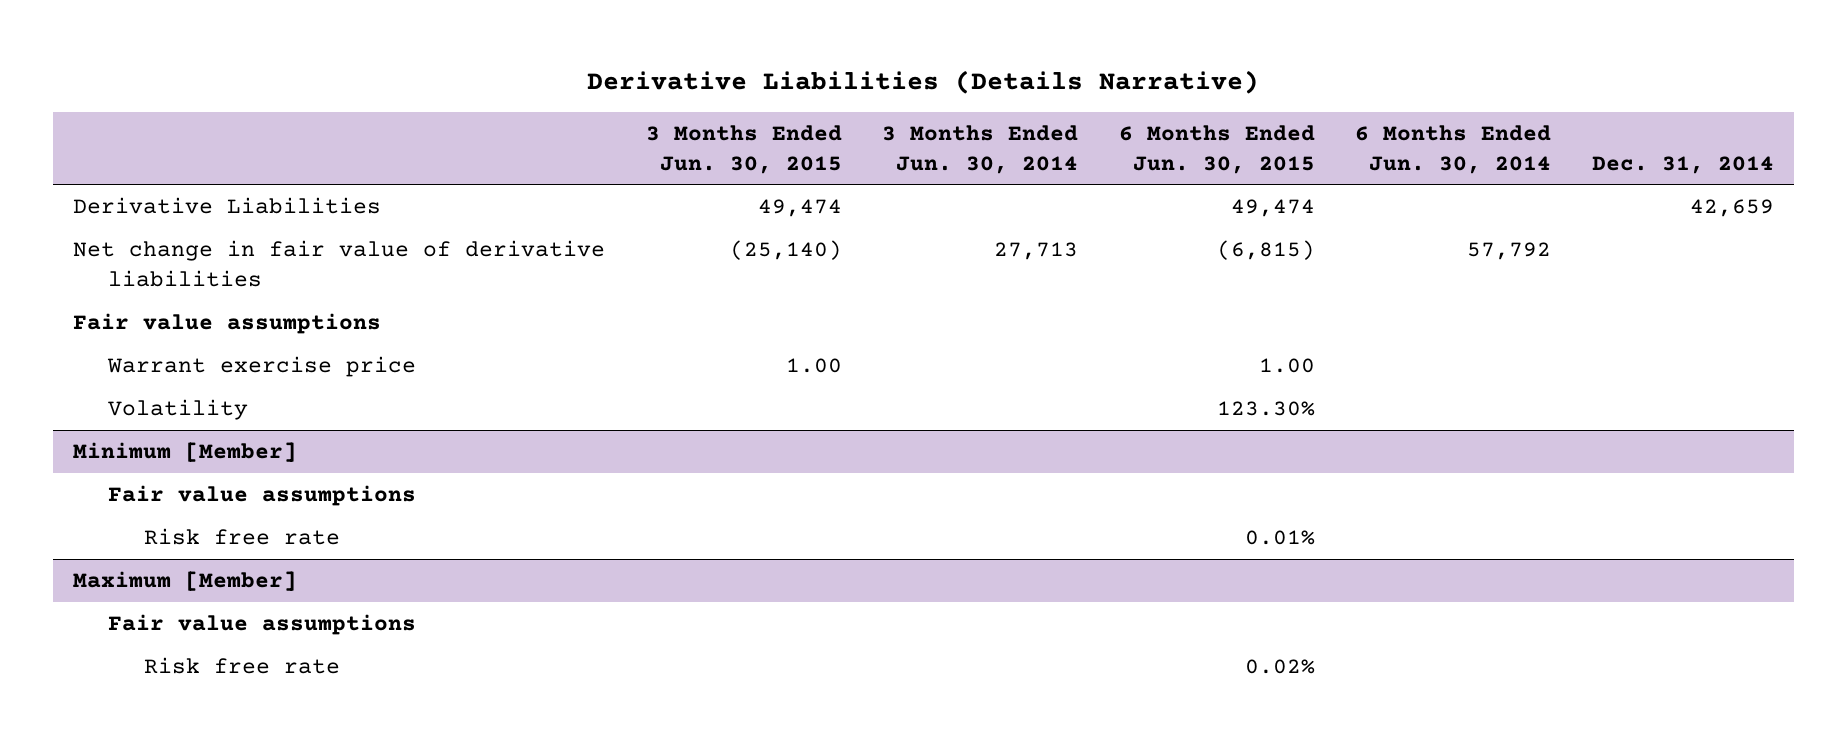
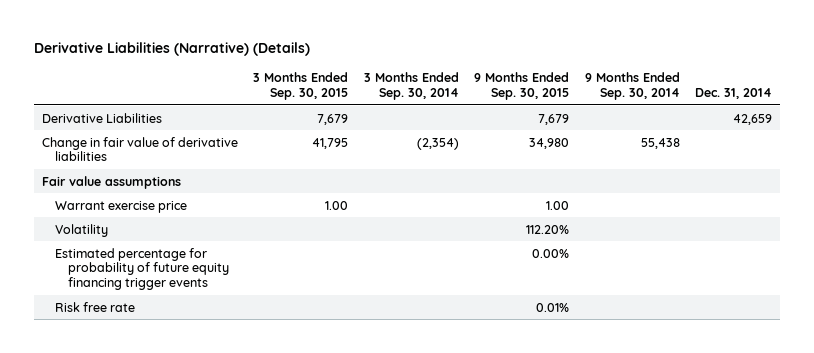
- Derivative Liabilities (Details Narrative)
+ Derivative Liabilities (Narrative) (Details)
- | 3 Months Ended Jun. 30, 2015 | 3 Months Ended Jun. 30, 2014 | 6 Months Ended Jun. 30, 2015 | 6 Months Ended Jun. 30, 2014 | Dec. 31, 2014
+ | 3 Months Ended Sep. 30, 2015 | 3 Months Ended Sep. 30, 2014 | 9 Months Ended Sep. 30, 2015 | 9 Months Ended Sep. 30, 2014 | Dec. 31, 2014
- Net change in fair value of derivative liabilities | (25,140) | 27,713 | (6,815) | 57,792 |
+ Change in fair value of derivative liabilities | 41,795 | (2,354) | 34,980 | 55,438 |
- Minimum [Member]
- Fair value assumptions
- Risk free rate | | | 0.01% | |
- Maximum [Member]
- Fair value assumptions
- Risk free rate | | | 0.02% | |
+ Estimated percentage for probability of future equity financing trigger events | | | 0.00% | |
+ Risk free rate | | | 0.01% | |

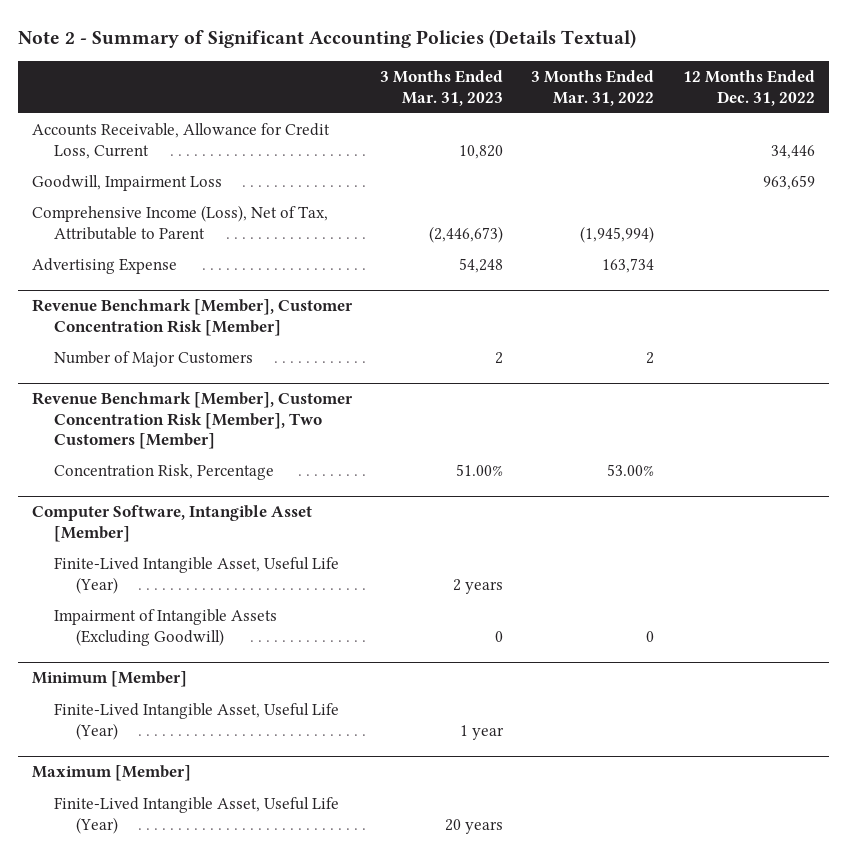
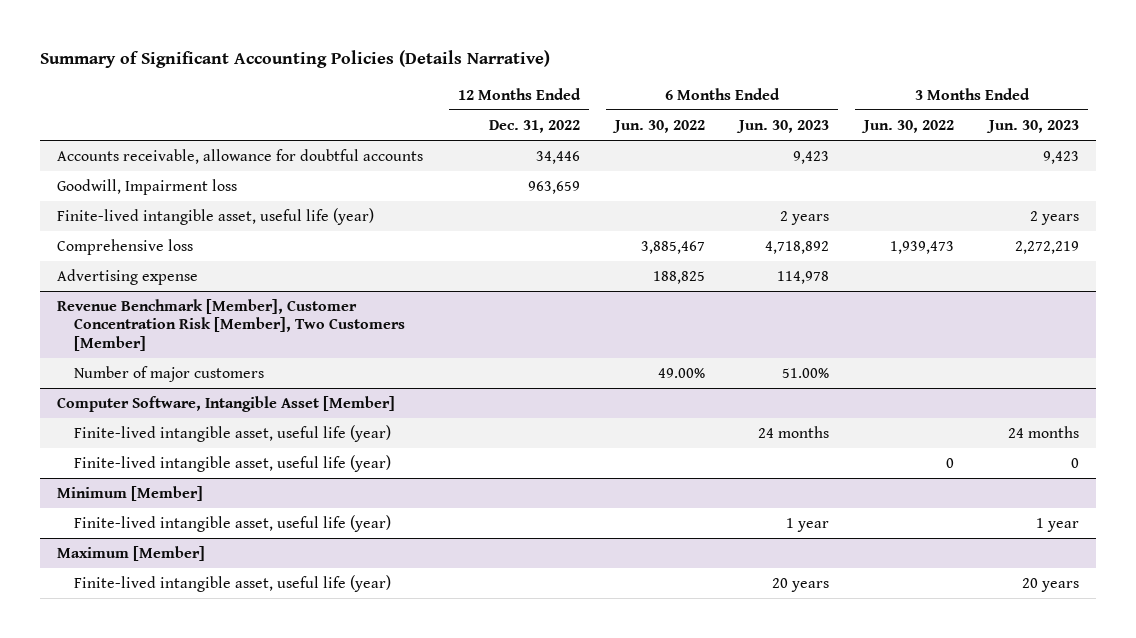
- Note 2 - Summary of Significant Accounting Policies (Details Textual)
+ Summary of Significant Accounting Policies (Details Narrative)
- | 3 Months Ended Mar. 31, 2023 | 3 Months Ended Mar. 31, 2022 | 12 Months Ended Dec. 31, 2022
+ | 12 Months Ended Dec. 31, 2022 | 6 Months Ended Jun. 30, 2022 | 6 Months Ended Jun. 30, 2023 | 3 Months Ended Jun. 30, 2022 | 3 Months Ended Jun. 30, 2023
- Accounts Receivable, Allowance for Credit Loss, Current | 10,820 | | 34,446
- Goodwill, Impairment Loss | | | 963,659
- Comprehensive Income (Loss), Net of Tax, Attributable to Parent | (2,446,673) | (1,945,994) |
- Advertising Expense | 54,248 | 163,734 |
- Revenue Benchmark [Member], Customer Concentration Risk [Member]
- Number of Major Customers | 2 | 2 |
+ Accounts receivable, allowance for doubtful accounts | 34,446 | | 9,423 | | 9,423
+ Goodwill, Impairment loss | 963,659 | | | |
+ Finite-lived intangible asset, useful life (year) | | | 2 years | | 2 years
+ Comprehensive loss | | 3,885,467 | 4,718,892 | 1,939,473 | 2,272,219
+ Advertising expense | | 188,825 | 114,978 | |
@ Revenue Benchmark [Member], Customer Concentration Risk [Member], Two Customers [Member]
- Concentration Risk, Percentage | 51.00% | 53.00% |
+ Number of major customers | | 49.00% | 51.00% | |
@ Computer Software, Intangible Asset [Member]
- Finite-Lived Intangible Asset, Useful Life (Year) | 2 years | |
- Impairment of Intangible Assets (Excluding Goodwill) | 0 | 0 |
+ Finite-lived intangible asset, useful life (year) | | | 24 months | | 24 months
+ Finite-lived intangible asset, useful life (year) | | | | 0 | 0
@ Minimum [Member]
- Finite-Lived Intangible Asset, Useful Life (Year) | 1 year | |
+ Finite-lived intangible asset, useful life (year) | | | 1 year | | 1 year
@ Maximum [Member]
- Finite-Lived Intangible Asset, Useful Life (Year) | 20 years | |
+ Finite-lived intangible asset, useful life (year) | | | 20 years | | 20 years

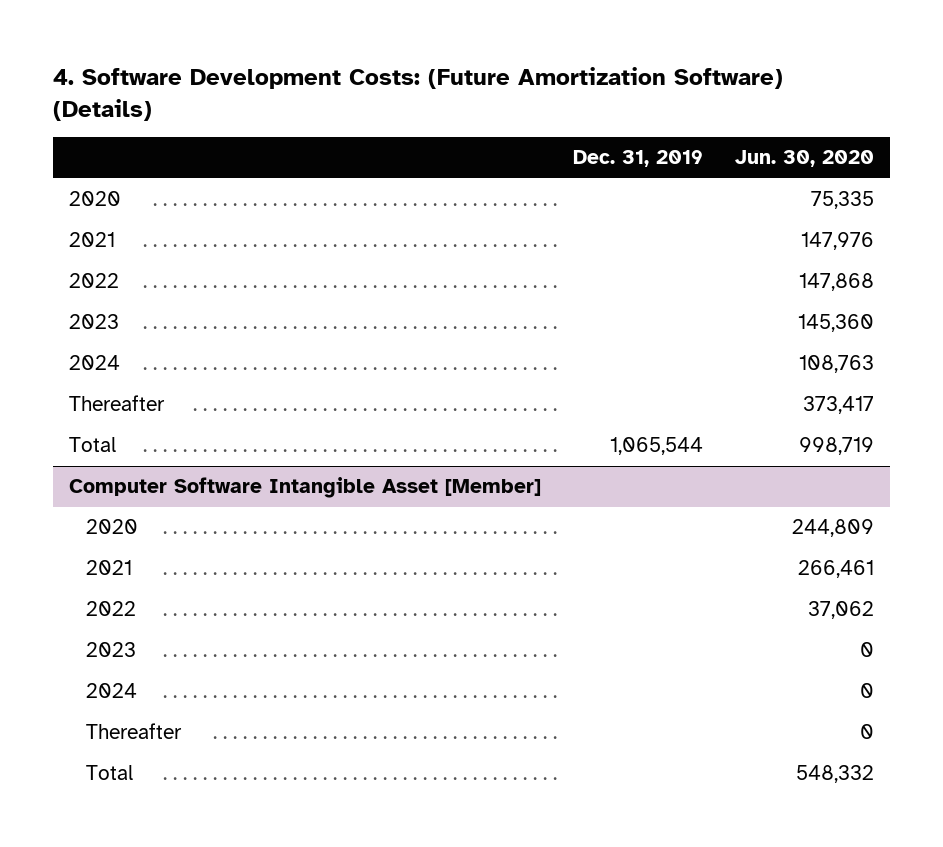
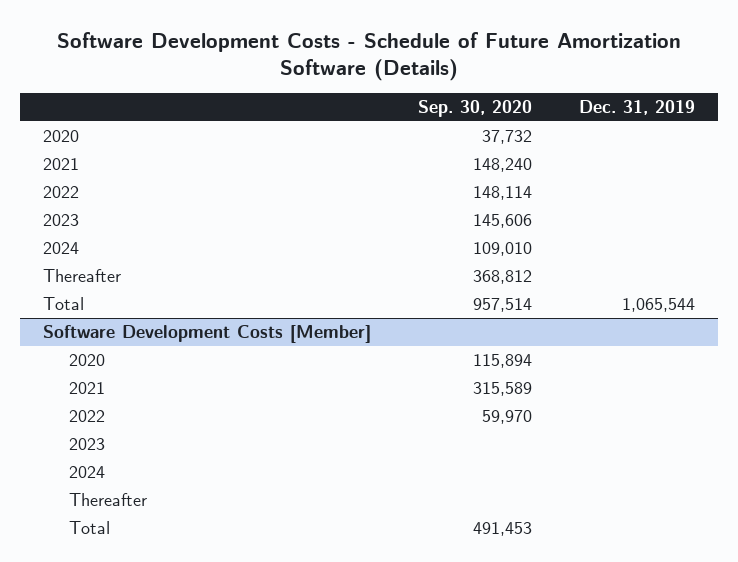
- 4. Software Development Costs: (Future Amortization Software) (Details)
+ Software Development Costs - Schedule of Future Amortization Software (Details)
- | Dec. 31, 2019 | Jun. 30, 2020
+ | Sep. 30, 2020 | Dec. 31, 2019
- Computer Software Intangible Asset [Member]
+ Software Development Costs [Member]

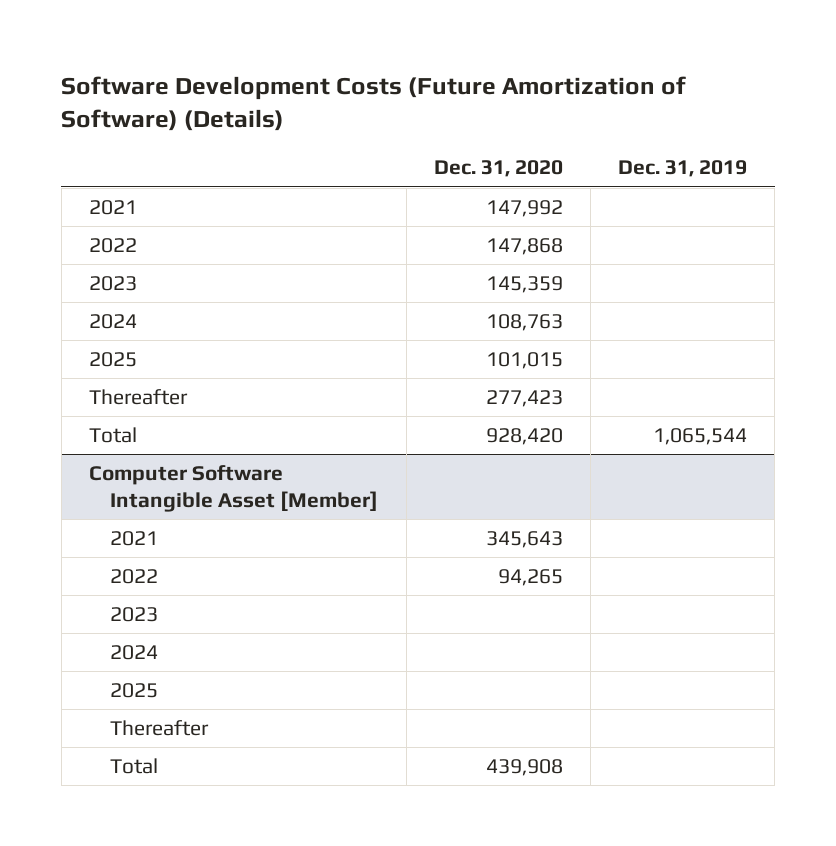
- Software Development Costs - Schedule of Future Amortization Software (Details)
+ Software Development Costs (Future Amortization of Software) (Details)
- | Sep. 30, 2020 | Dec. 31, 2019
+ | Dec. 31, 2020 | Dec. 31, 2019
- 2020 | 37,732 |
+ 2025 | 101,015 |
- Software Development Costs [Member]
- 2020 | 115,894 |
+ Computer Software Intangible Asset [Member]
+ 2025

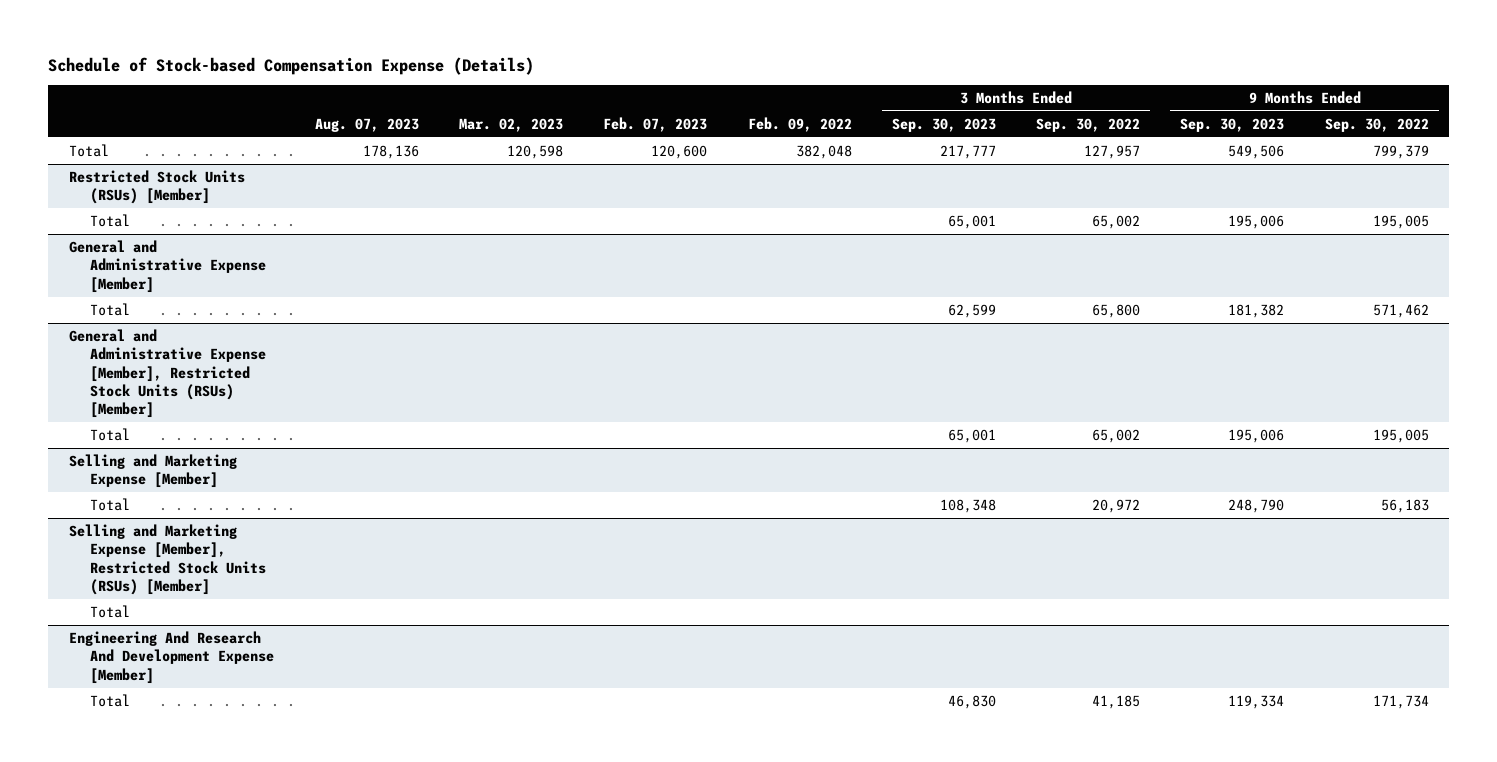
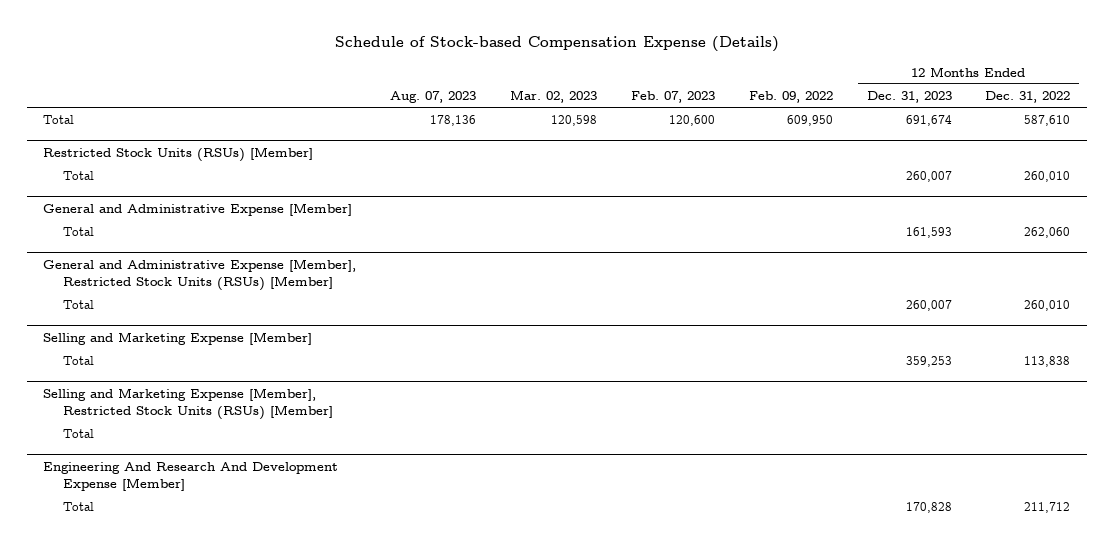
- | Aug. 07, 2023 | Mar. 02, 2023 | Feb. 07, 2023 | Feb. 09, 2022 | 3 Months Ended Sep. 30, 2023 | 3 Months Ended Sep. 30, 2022 | 9 Months Ended Sep. 30, 2023 | 9 Months Ended Sep. 30, 2022
+ | Aug. 07, 2023 | Mar. 02, 2023 | Feb. 07, 2023 | Feb. 09, 2022 | 12 Months Ended Dec. 31, 2023 | 12 Months Ended Dec. 31, 2022
- Total | 178,136 | 120,598 | 120,600 | 382,048 | 217,777 | 127,957 | 549,506 | 799,379
+ Total | 178,136 | 120,598 | 120,600 | 609,950 | 691,674 | 587,610

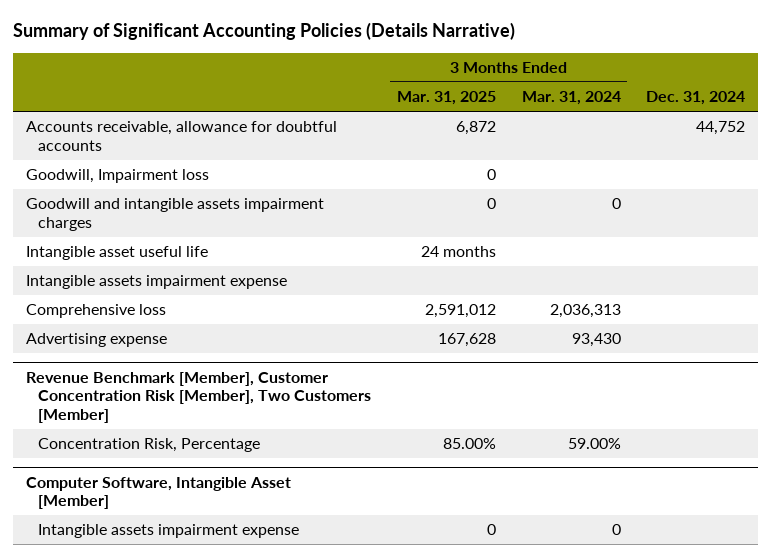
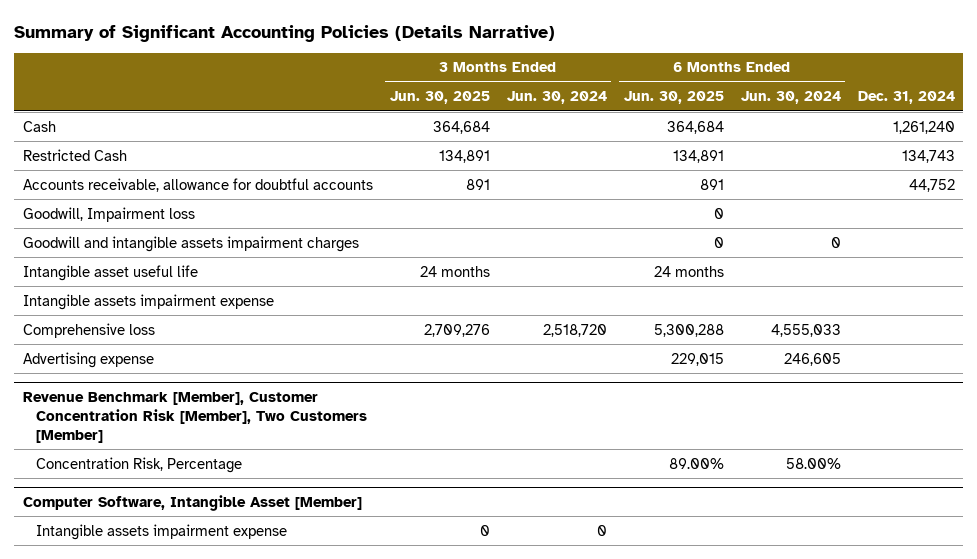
- | 3 Months Ended Mar. 31, 2025 | 3 Months Ended Mar. 31, 2024 | Dec. 31, 2024
+ | 3 Months Ended Jun. 30, 2025 | 3 Months Ended Jun. 30, 2024 | 6 Months Ended Jun. 30, 2025 | 6 Months Ended Jun. 30, 2024 | Dec. 31, 2024
+ Cash | 364,684 | | 364,684 | | 1,261,240
+ Restricted Cash | 134,891 | | 134,891 | | 134,743

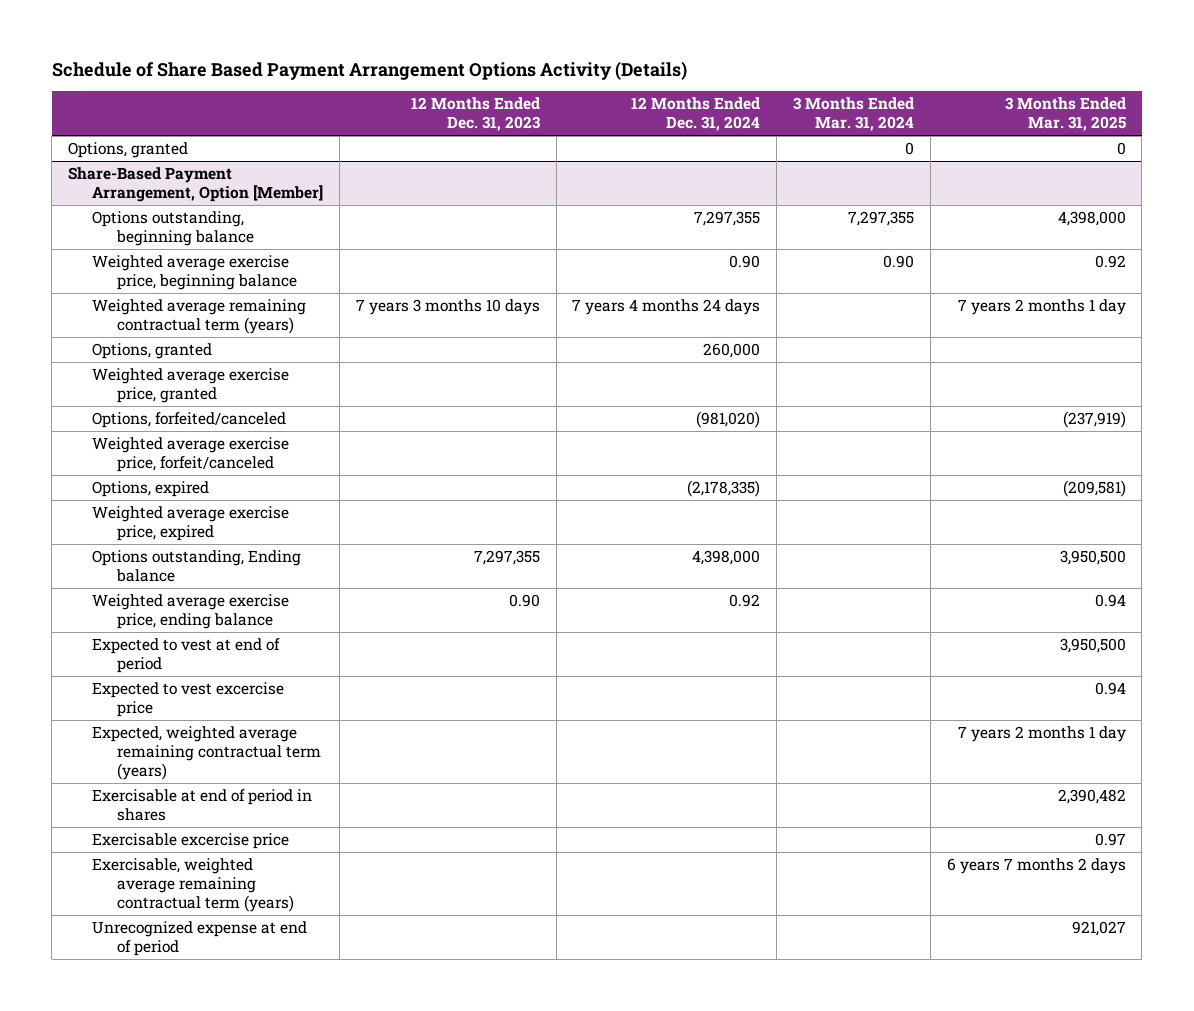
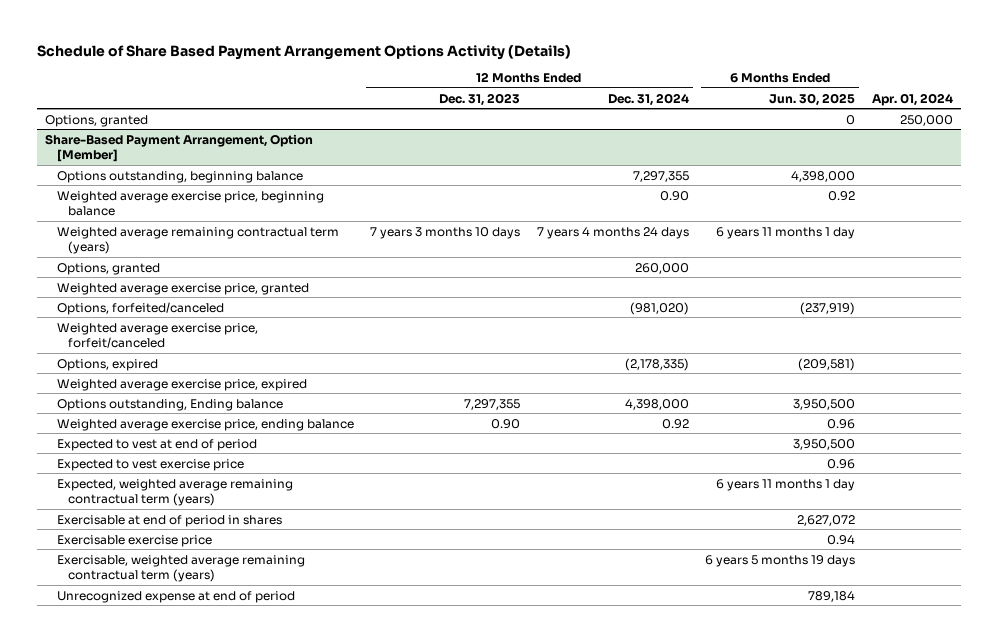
- | 12 Months Ended Dec. 31, 2023 | 12 Months Ended Dec. 31, 2024 | 3 Months Ended Mar. 31, 2024 | 3 Months Ended Mar. 31, 2025
+ | 12 Months Ended Dec. 31, 2023 | 12 Months Ended Dec. 31, 2024 | 6 Months Ended Jun. 30, 2025 | Apr. 01, 2024
@ Share-Based Payment Arrangement, Option [Member]
- Expected to vest excercise price | | | | 0.94
+ Expected to vest exercise price | | | 0.96 |
- Exercisable excercise price | | | | 0.97
+ Exercisable exercise price | | | 0.94 |

